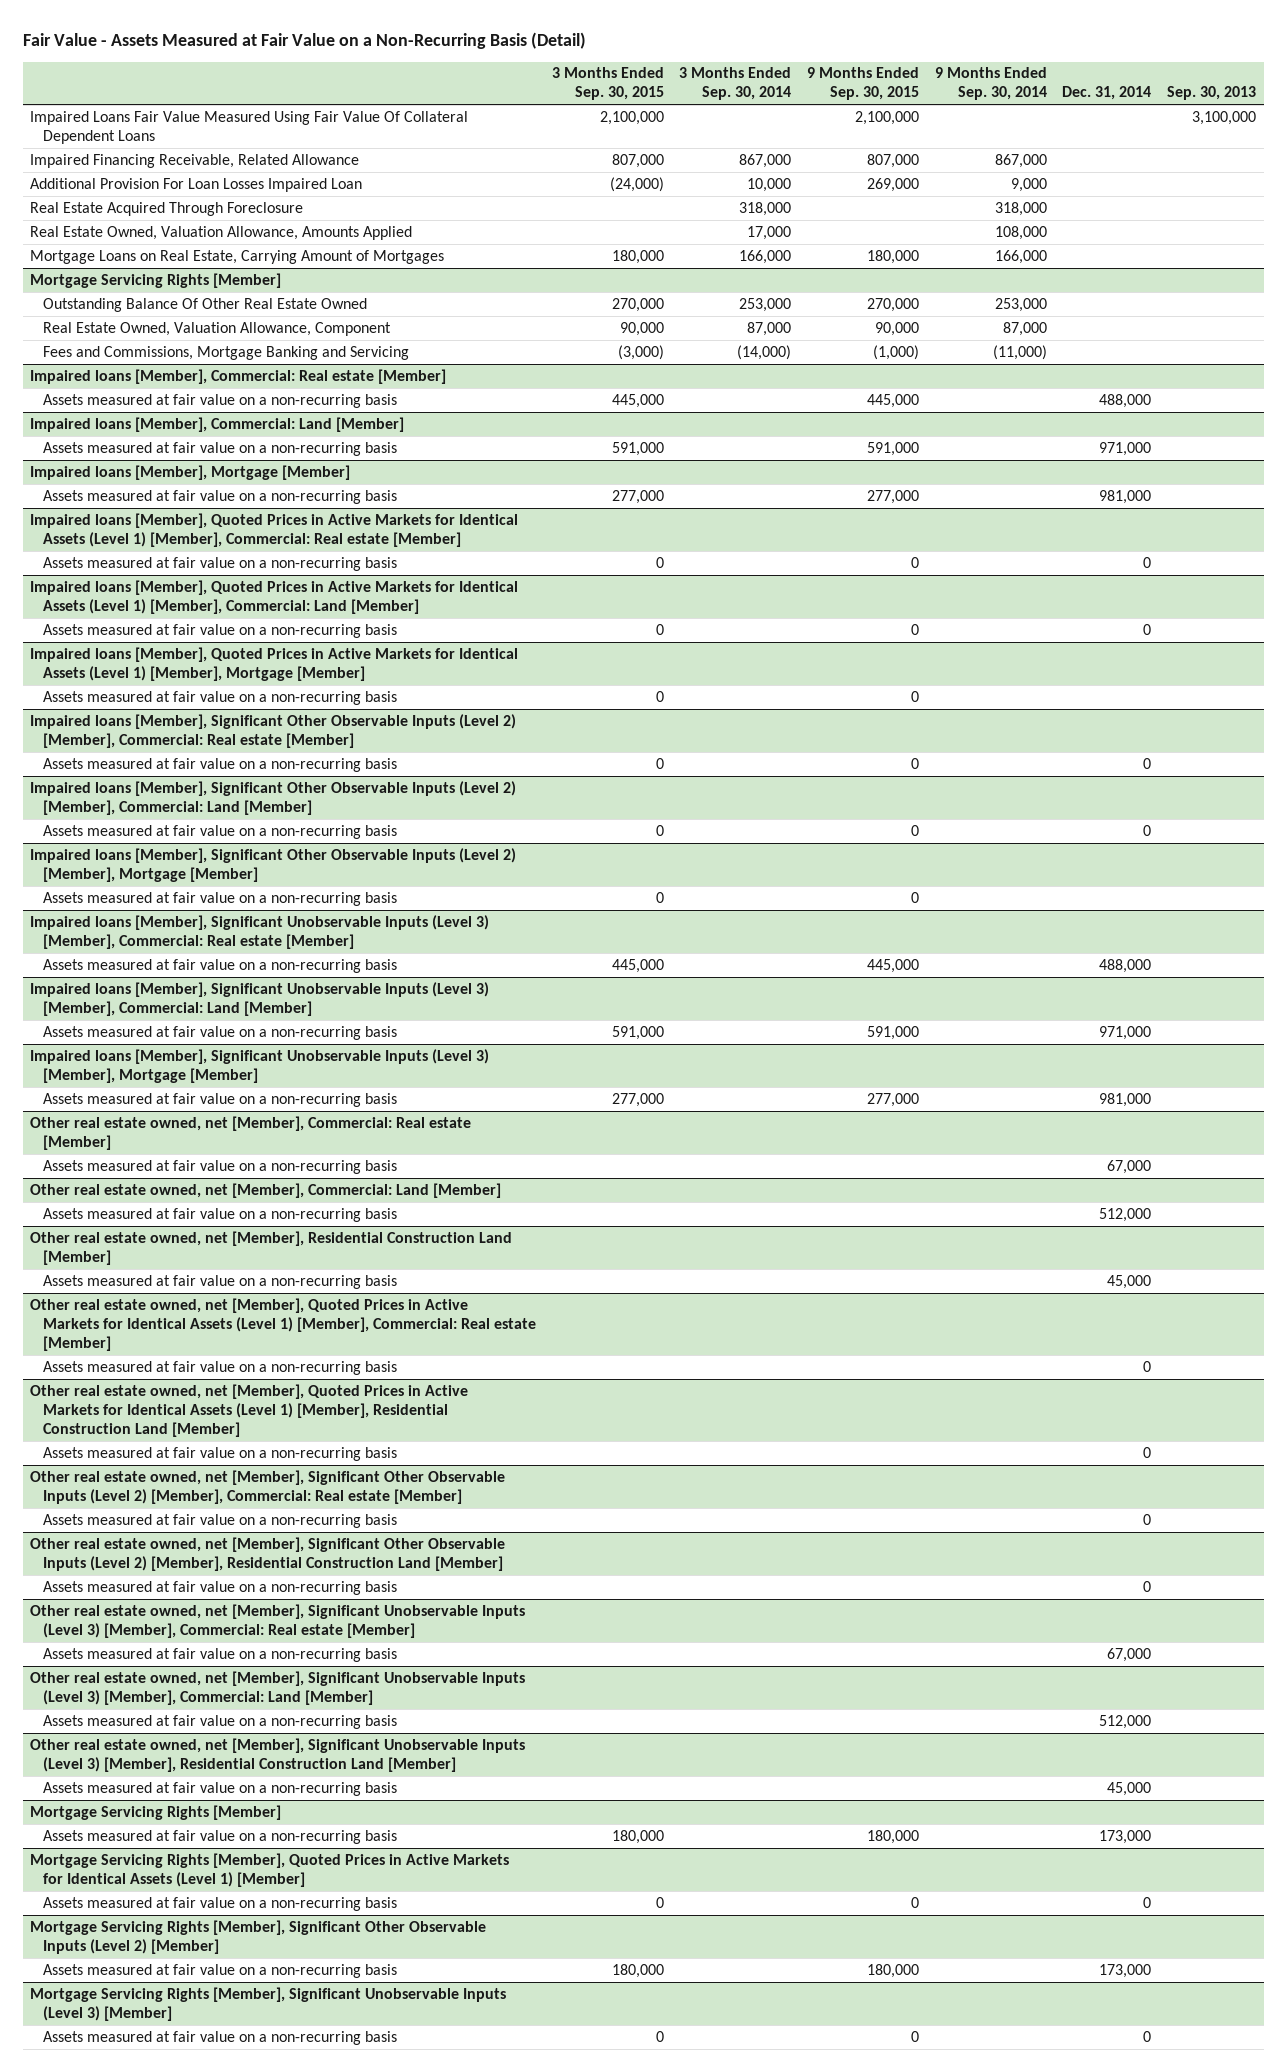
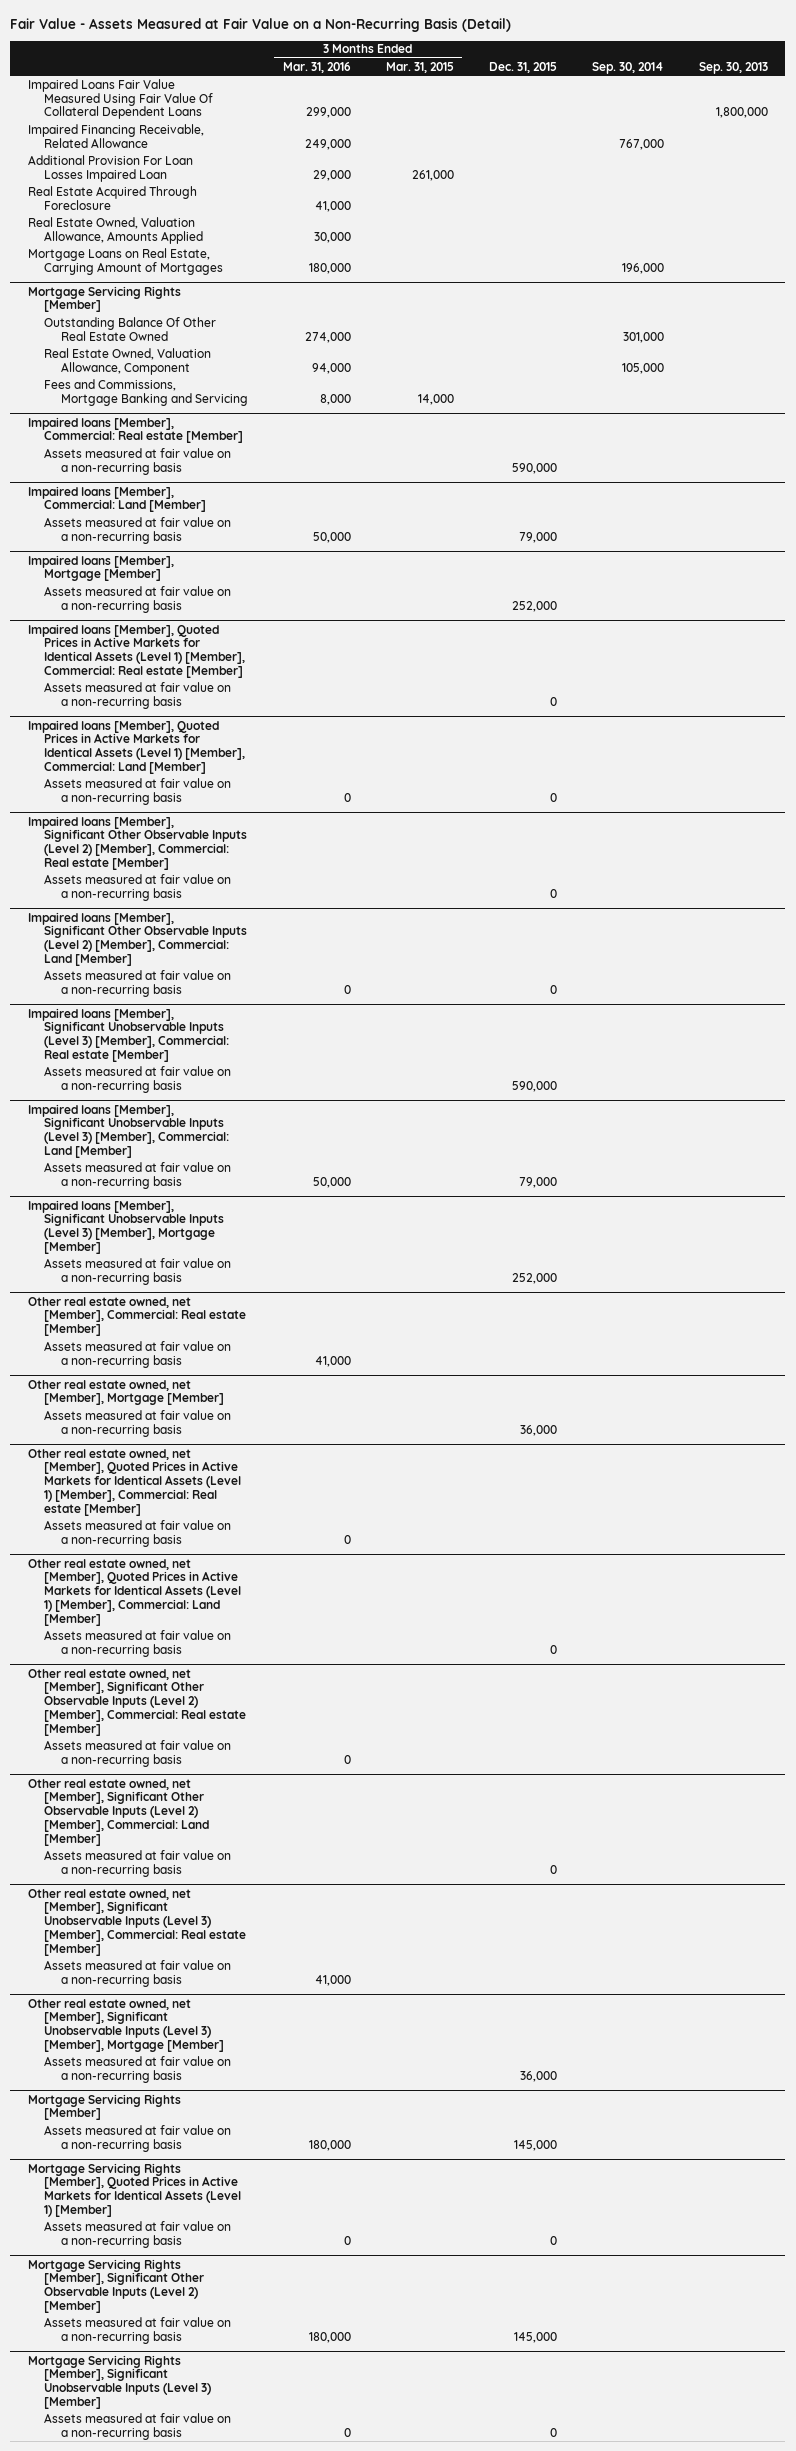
- | 3 Months Ended Sep. 30, 2015 | 3 Months Ended Sep. 30, 2014 | 9 Months Ended Sep. 30, 2015 | 9 Months Ended Sep. 30, 2014 | Dec. 31, 2014 | Sep. 30, 2013
+ | 3 Months Ended Mar. 31, 2016 | 3 Months Ended Mar. 31, 2015 | Dec. 31, 2015 | Sep. 30, 2014 | Sep. 30, 2013
- Impaired Loans Fair Value Measured Using Fair Value Of Collateral Dependent Loans | 2,100,000 | | 2,100,000 | | | 3,100,000
+ Impaired Loans Fair Value Measured Using Fair Value Of Collateral Dependent Loans | 299,000 | | | | 1,800,000
- Impaired loans [Member], Quoted Prices in Active Markets for Identical Assets (Level 1) [Member], Mortgage [Member]
- Assets measured at fair value on a non-recurring basis | 0 | | 0 | | |
- Impaired loans [Member], Significant Other Observable Inputs (Level 2) [Member], Mortgage [Member]
- Assets measured at fair value on a non-recurring basis | 0 | | 0 | | |
- Other real estate owned, net [Member], Commercial: Land [Member]
+ Other real estate owned, net [Member], Mortgage [Member]
- Other real estate owned, net [Member], Residential Construction Land [Member]
- Assets measured at fair value on a non-recurring basis | | | | | 45,000 |
- Other real estate owned, net [Member], Quoted Prices in Active Markets for Identical Assets (Level 1) [Member], Residential Construction Land [Member]
+ Other real estate owned, net [Member], Quoted Prices in Active Markets for Identical Assets (Level 1) [Member], Commercial: Land [Member]
- Other real estate owned, net [Member], Significant Other Observable Inputs (Level 2) [Member], Residential Construction Land [Member]
+ Other real estate owned, net [Member], Significant Other Observable Inputs (Level 2) [Member], Commercial: Land [Member]
- Other real estate owned, net [Member], Significant Unobservable Inputs (Level 3) [Member], Commercial: Land [Member]
+ Other real estate owned, net [Member], Significant Unobservable Inputs (Level 3) [Member], Mortgage [Member]
- Other real estate owned, net [Member], Significant Unobservable Inputs (Level 3) [Member], Residential Construction Land [Member]
- Assets measured at fair value on a non-recurring basis | | | | | 45,000 |

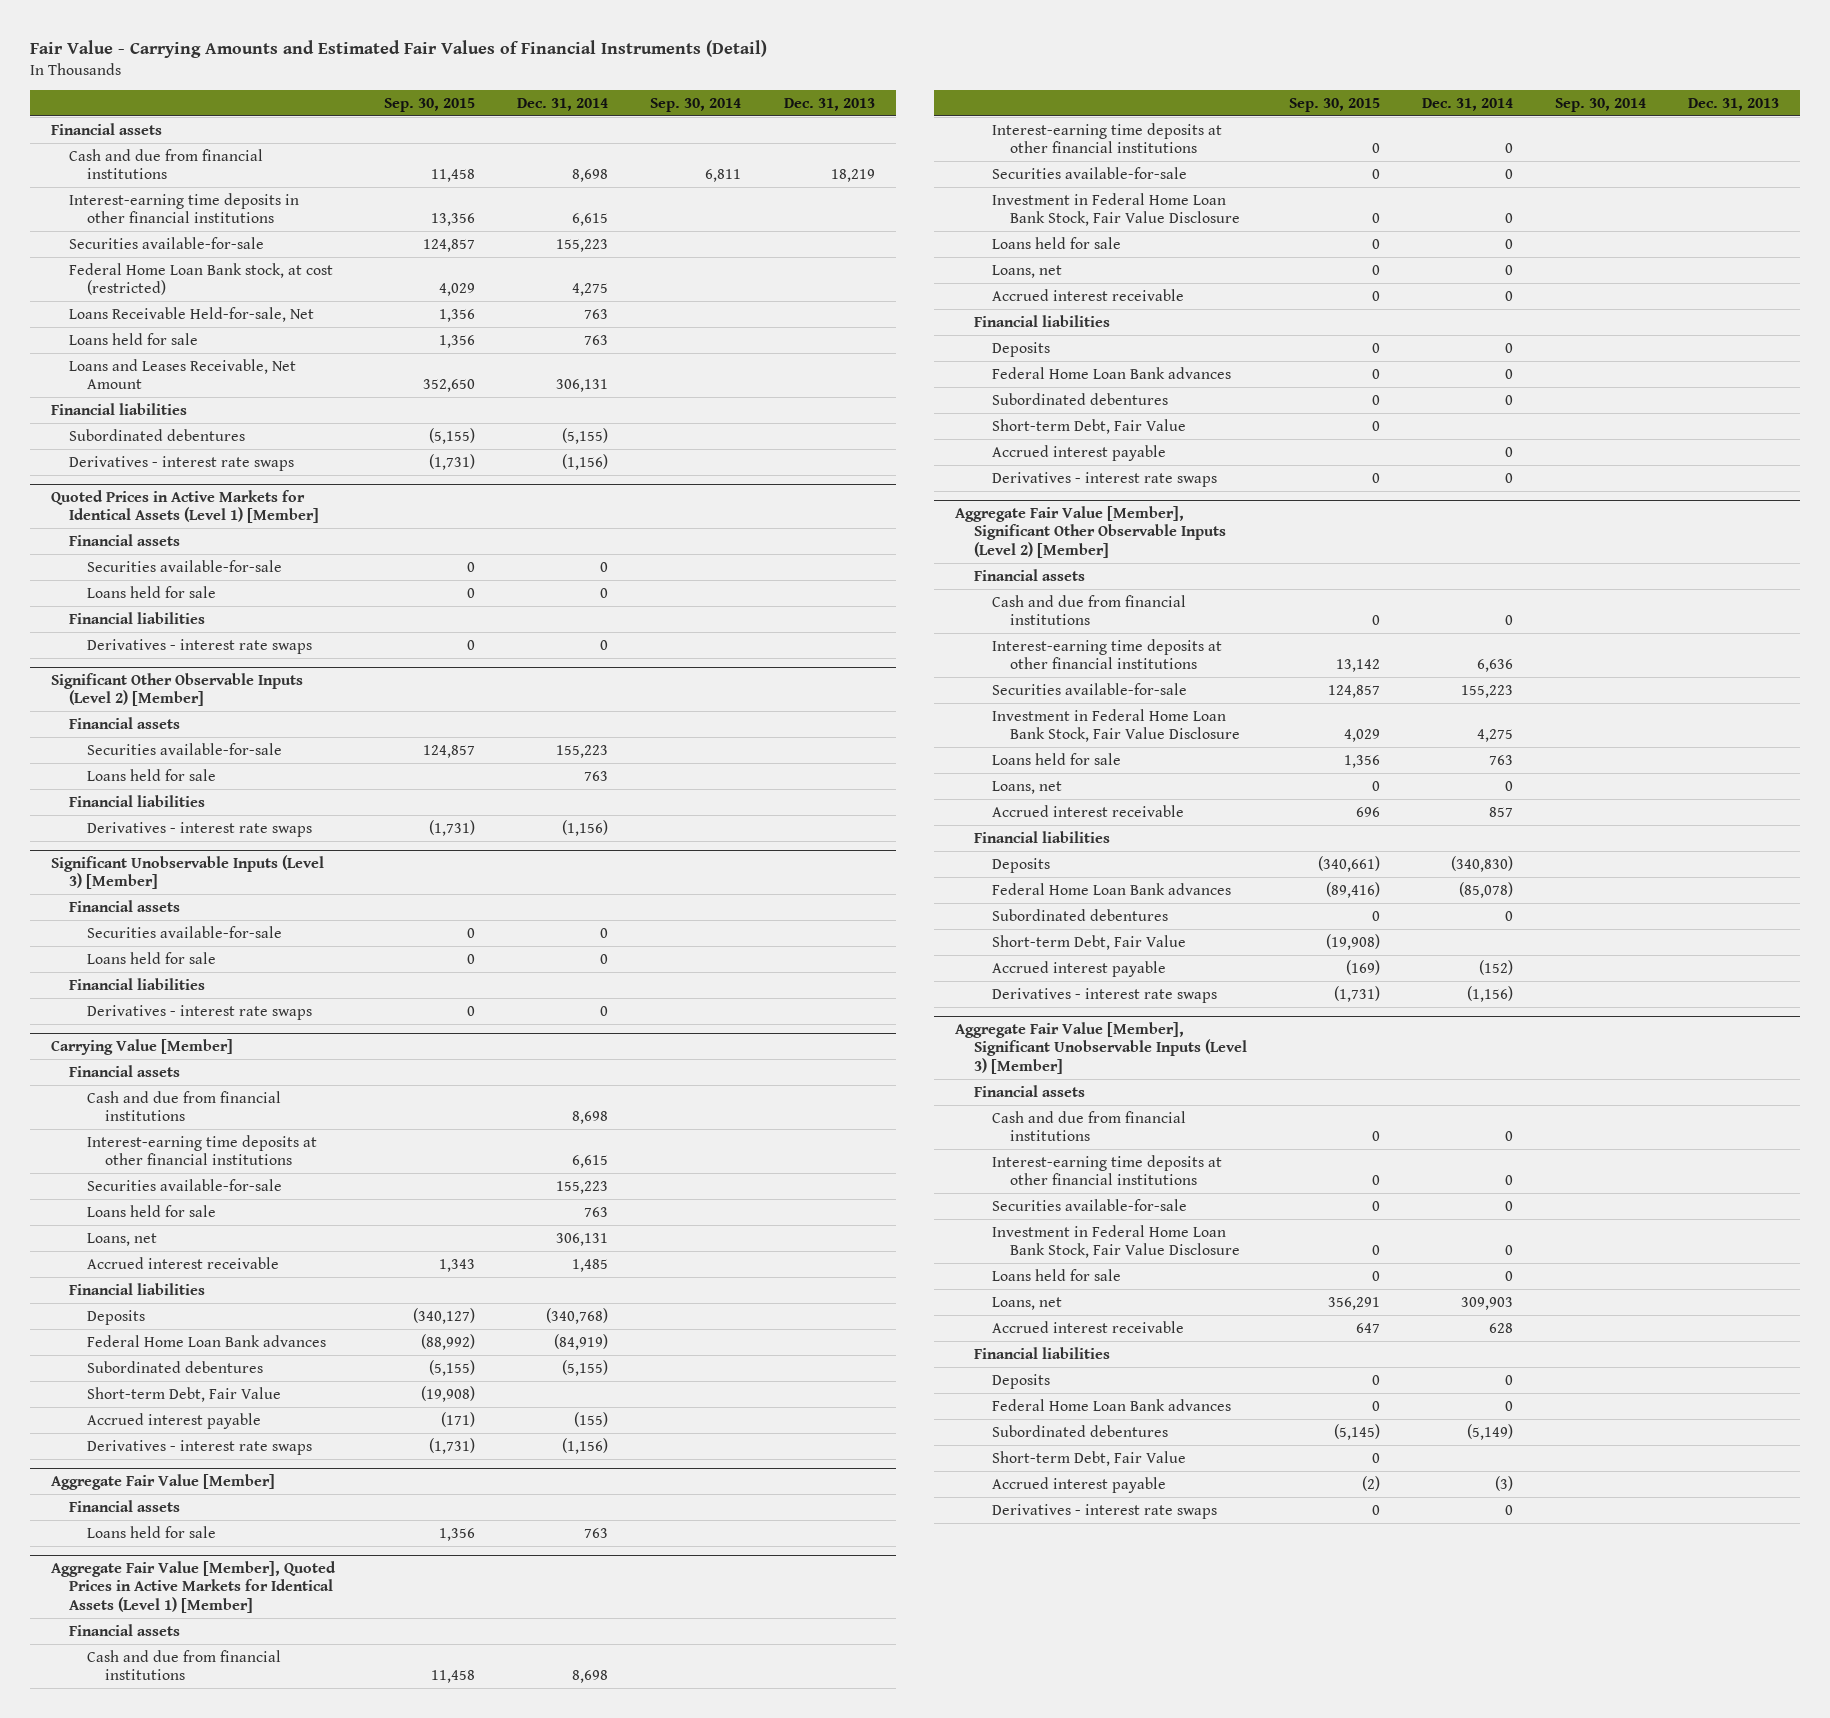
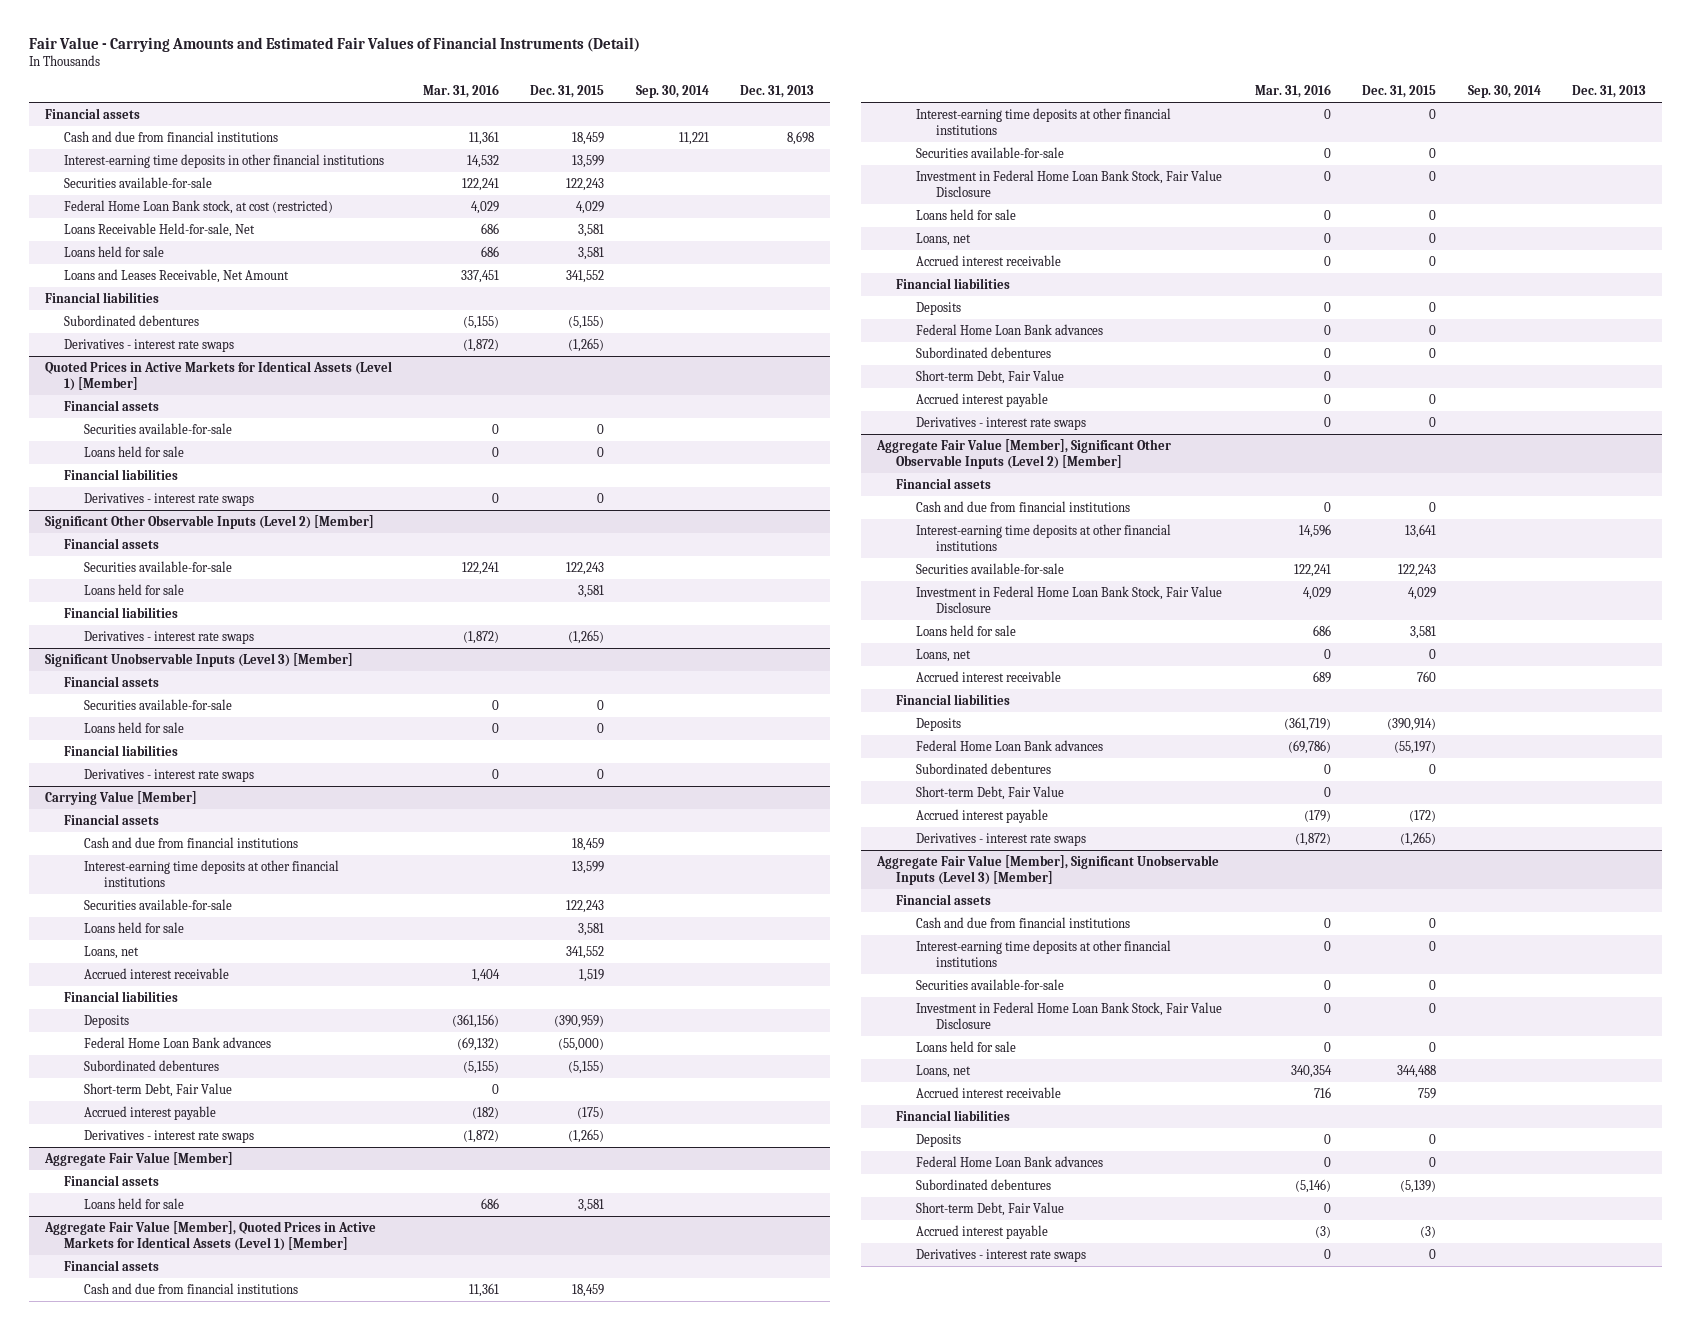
- | Sep. 30, 2015 | Dec. 31, 2014 | Sep. 30, 2014 | Dec. 31, 2013
+ | Mar. 31, 2016 | Dec. 31, 2015 | Sep. 30, 2014 | Dec. 31, 2013
- Cash and due from financial institutions | 11,458 | 8,698 | 6,811 | 18,219
+ Cash and due from financial institutions | 11,361 | 18,459 | 11,221 | 8,698

